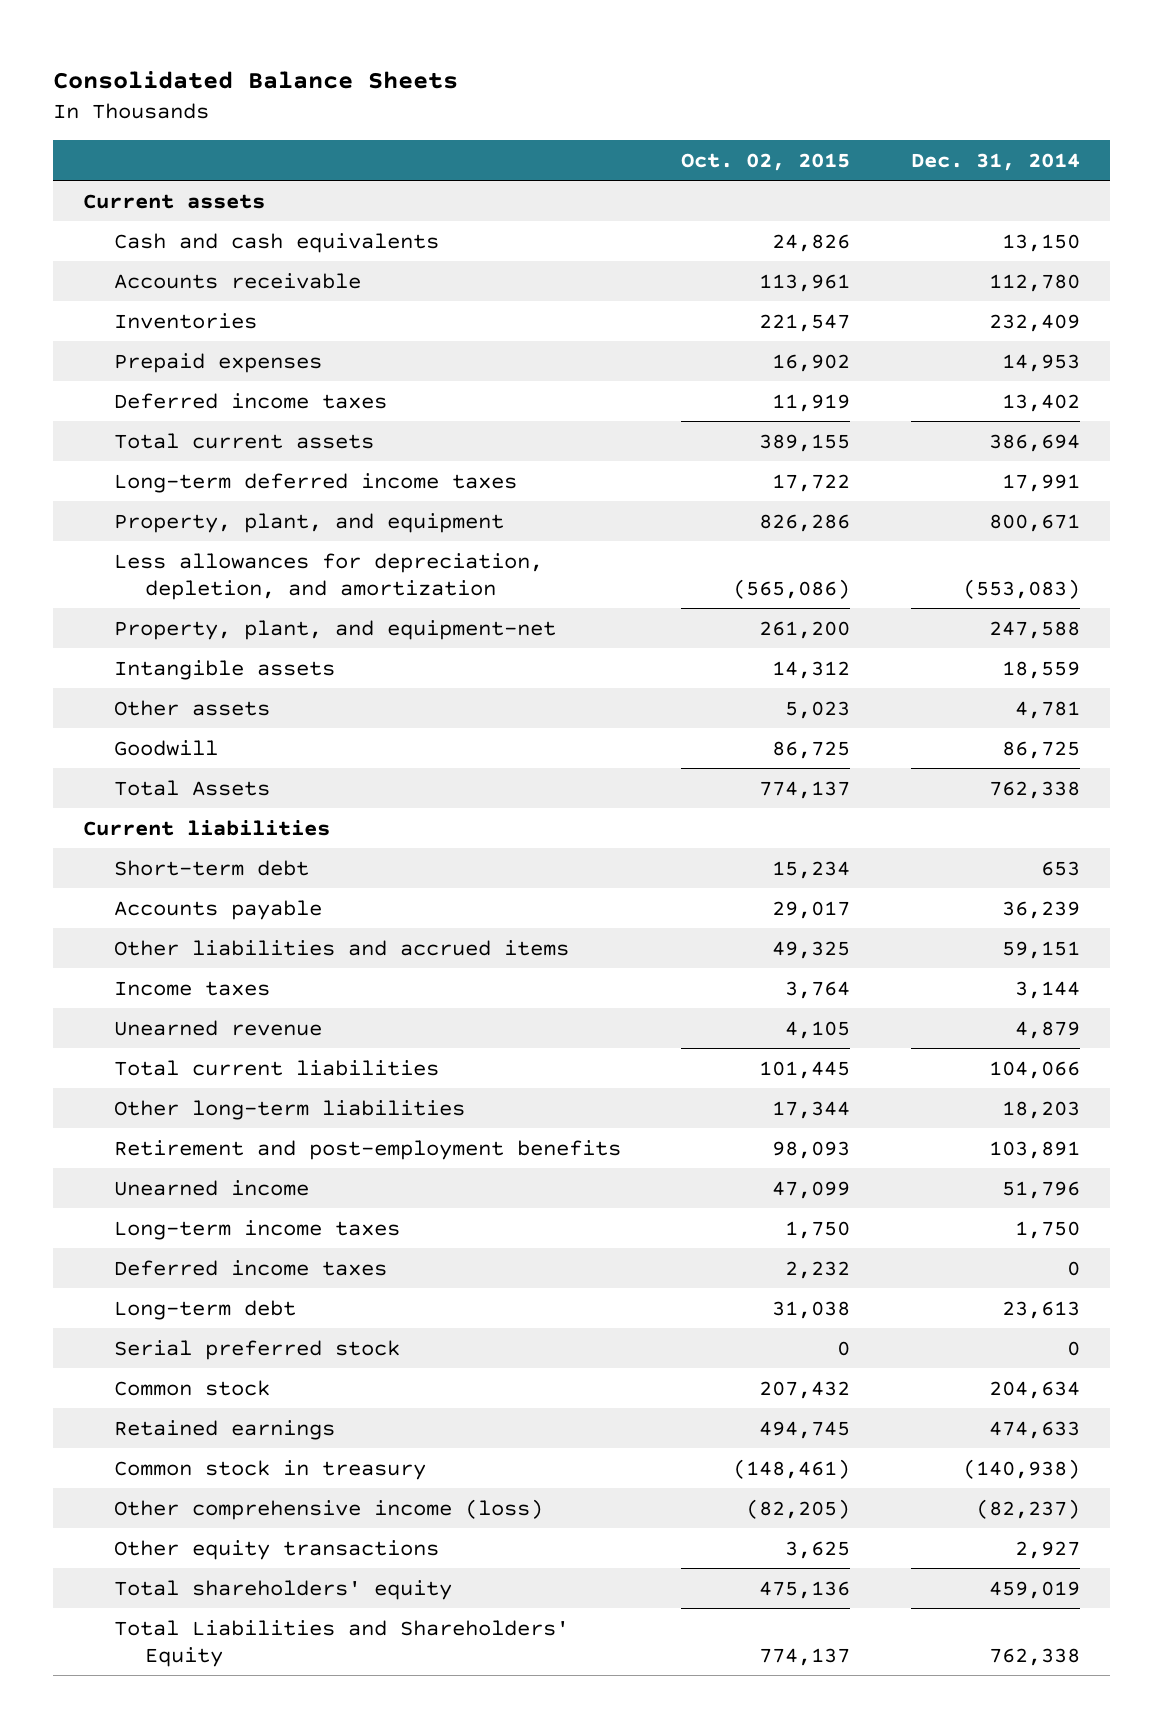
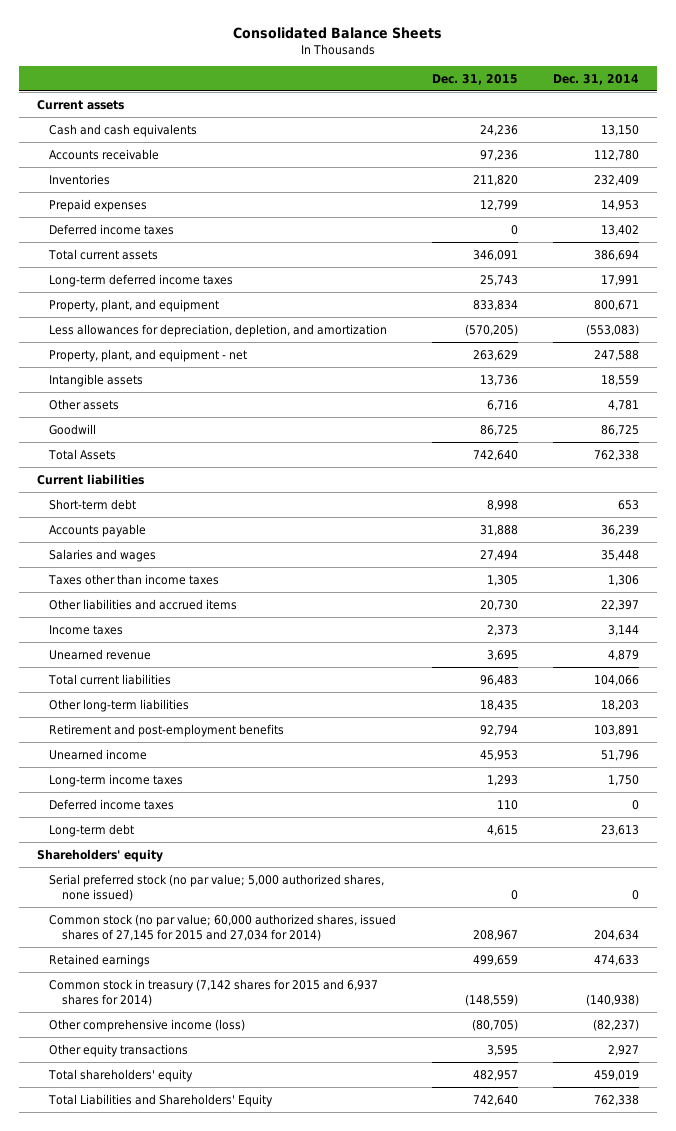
- | Oct. 02, 2015 | Dec. 31, 2014
+ | Dec. 31, 2015 | Dec. 31, 2014
- Property, plant, and equipment-net | 261,200 | 247,588
+ Property, plant, and equipment - net | 263,629 | 247,588
- Other liabilities and accrued items | 49,325 | 59,151
+ Salaries and wages | 27,494 | 35,448
+ Taxes other than income taxes | 1,305 | 1,306
+ Other liabilities and accrued items | 20,730 | 22,397
- Serial preferred stock | 0 | 0
- Common stock | 207,432 | 204,634
+ Shareholders' equity
+ Serial preferred stock (no par value; 5,000 authorized shares, none issued) | 0 | 0
+ Common stock (no par value; 60,000 authorized shares, issued shares of 27,145 for 2015 and 27,034 for 2014) | 208,967 | 204,634
- Common stock in treasury | (148,461) | (140,938)
+ Common stock in treasury (7,142 shares for 2015 and 6,937 shares for 2014) | (148,559) | (140,938)

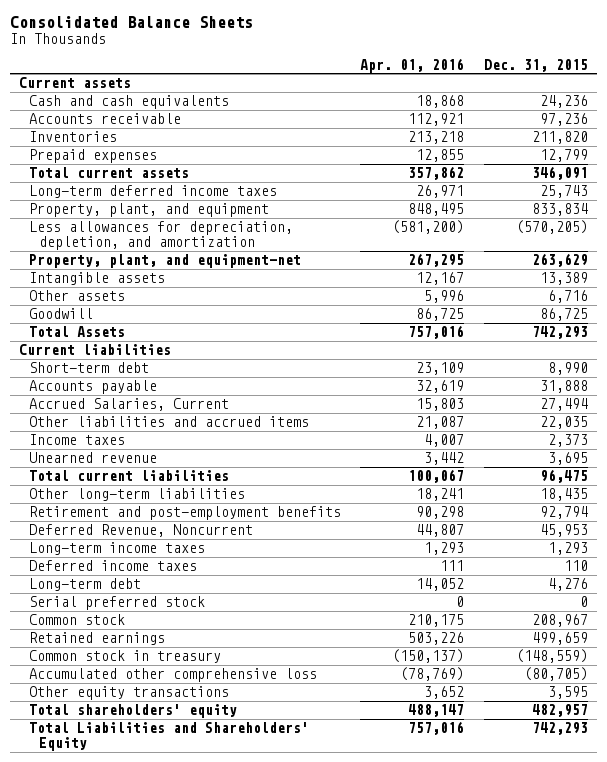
- | Dec. 31, 2015 | Dec. 31, 2014
+ | Apr. 01, 2016 | Dec. 31, 2015
- Deferred income taxes | 0 | 13,402
- Property, plant, and equipment - net | 263,629 | 247,588
- Intangible assets | 13,736 | 18,559
+ Property, plant, and equipment-net | 267,295 | 263,629
+ Intangible assets | 12,167 | 13,389
- Total Assets | 742,640 | 762,338
+ Total Assets | 757,016 | 742,293
- Short-term debt | 8,998 | 653
+ Short-term debt | 23,109 | 8,990
- Salaries and wages | 27,494 | 35,448
- Taxes other than income taxes | 1,305 | 1,306
- Other liabilities and accrued items | 20,730 | 22,397
+ Accrued Salaries, Current | 15,803 | 27,494
+ Other liabilities and accrued items | 21,087 | 22,035
- Total current liabilities | 96,483 | 104,066
+ Total current liabilities | 100,067 | 96,475
- Unearned income | 45,953 | 51,796
+ Deferred Revenue, Noncurrent | 44,807 | 45,953
- Long-term debt | 4,615 | 23,613
- Shareholders' equity
- Serial preferred stock (no par value; 5,000 authorized shares, none issued) | 0 | 0
- Common stock (no par value; 60,000 authorized shares, issued shares of 27,145 for 2015 and 27,034 for 2014) | 208,967 | 204,634
+ Long-term debt | 14,052 | 4,276
+ Serial preferred stock | 0 | 0
+ Common stock | 210,175 | 208,967
- Common stock in treasury (7,142 shares for 2015 and 6,937 shares for 2014) | (148,559) | (140,938)
- Other comprehensive income (loss) | (80,705) | (82,237)
+ Common stock in treasury | (150,137) | (148,559)
+ Accumulated other comprehensive loss | (78,769) | (80,705)
- Total Liabilities and Shareholders' Equity | 742,640 | 762,338
+ Total Liabilities and Shareholders' Equity | 757,016 | 742,293

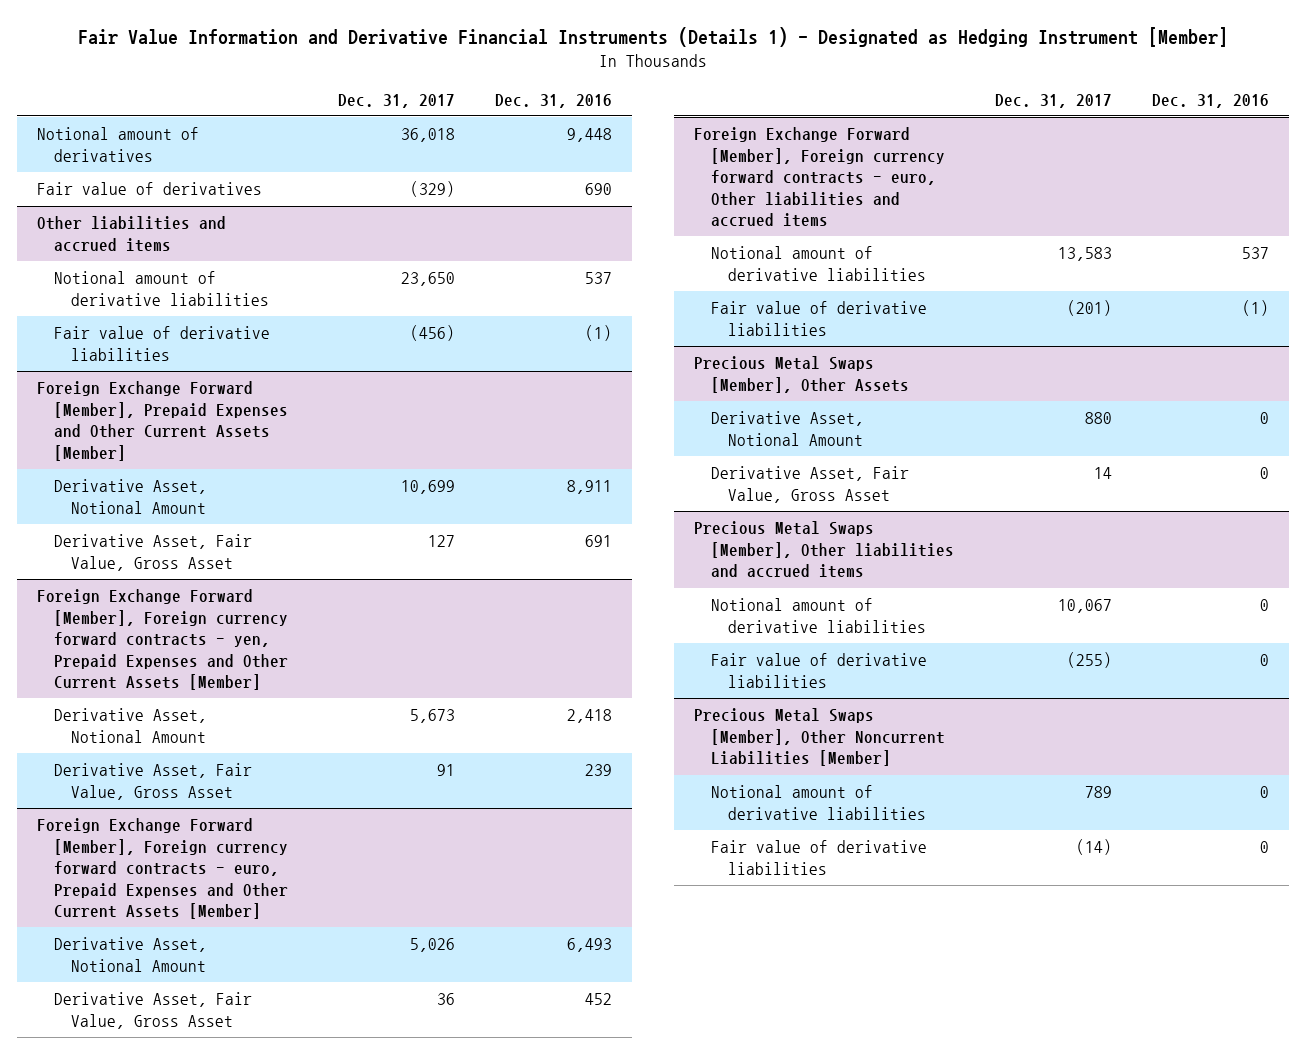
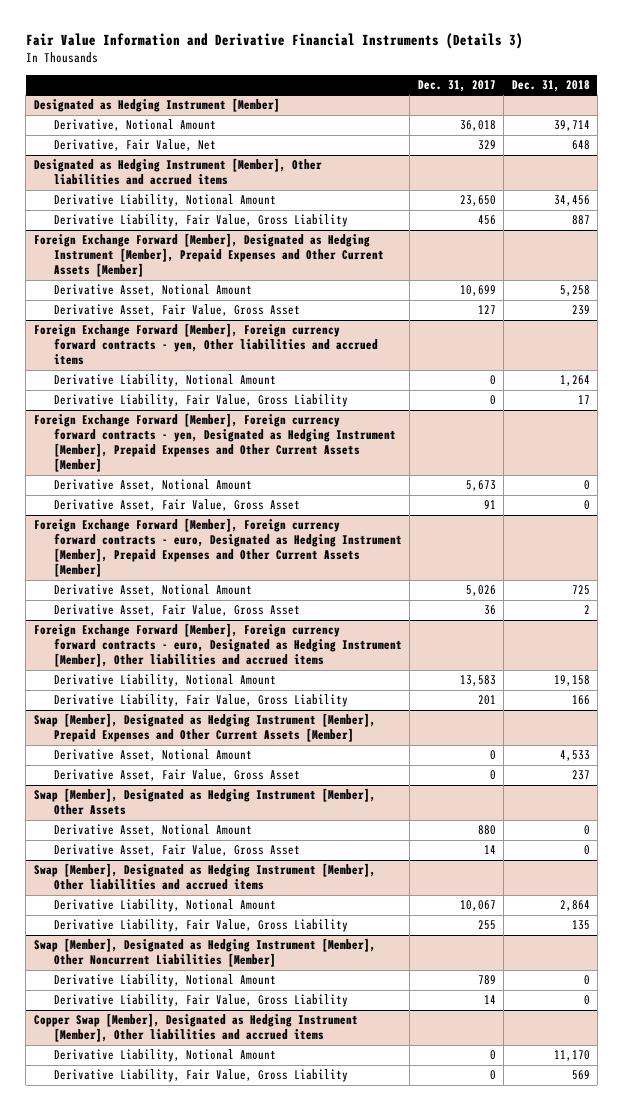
- Fair Value Information and Derivative Financial Instruments (Details 1) - Designated as Hedging Instrument [Member]
+ Fair Value Information and Derivative Financial Instruments (Details 3)
- | Dec. 31, 2017 | Dec. 31, 2016
+ | Dec. 31, 2017 | Dec. 31, 2018
- Notional amount of derivatives | 36,018 | 9,448
- Fair value of derivatives | (329) | 690
- Other liabilities and accrued items
- Notional amount of derivative liabilities | 23,650 | 537
- Fair value of derivative liabilities | (456) | (1)
- Foreign Exchange Forward [Member], Prepaid Expenses and Other Current Assets [Member]
+ Designated as Hedging Instrument [Member]
+ Derivative, Notional Amount | 36,018 | 39,714
+ Derivative, Fair Value, Net | 329 | 648
+ Designated as Hedging Instrument [Member], Other liabilities and accrued items
+ Derivative Liability, Notional Amount | 23,650 | 34,456
+ Derivative Liability, Fair Value, Gross Liability | 456 | 887
+ Foreign Exchange Forward [Member], Designated as Hedging Instrument [Member], Prepaid Expenses and Other Current Assets [Member]
- Foreign Exchange Forward [Member], Foreign currency forward contracts - yen, Prepaid Expenses and Other Current Assets [Member]
+ Foreign Exchange Forward [Member], Foreign currency forward contracts - yen, Other liabilities and accrued items
+ Derivative Liability, Notional Amount | 0 | 1,264
+ Derivative Liability, Fair Value, Gross Liability | 0 | 17
+ Foreign Exchange Forward [Member], Foreign currency forward contracts - yen, Designated as Hedging Instrument [Member], Prepaid Expenses and Other Current Assets [Member]
- Foreign Exchange Forward [Member], Foreign currency forward contracts - euro, Prepaid Expenses and Other Current Assets [Member]
+ Foreign Exchange Forward [Member], Foreign currency forward contracts - euro, Designated as Hedging Instrument [Member], Prepaid Expenses and Other Current Assets [Member]
- Foreign Exchange Forward [Member], Foreign currency forward contracts - euro, Other liabilities and accrued items
- Notional amount of derivative liabilities | 13,583 | 537
- Fair value of derivative liabilities | (201) | (1)
- Precious Metal Swaps [Member], Other Assets
+ Foreign Exchange Forward [Member], Foreign currency forward contracts - euro, Designated as Hedging Instrument [Member], Other liabilities and accrued items
+ Derivative Liability, Notional Amount | 13,583 | 19,158
+ Derivative Liability, Fair Value, Gross Liability | 201 | 166
+ Swap [Member], Designated as Hedging Instrument [Member], Prepaid Expenses and Other Current Assets [Member]
+ Derivative Asset, Notional Amount | 0 | 4,533
+ Derivative Asset, Fair Value, Gross Asset | 0 | 237
+ Swap [Member], Designated as Hedging Instrument [Member], Other Assets
- Precious Metal Swaps [Member], Other liabilities and accrued items
- Notional amount of derivative liabilities | 10,067 | 0
- Fair value of derivative liabilities | (255) | 0
- Precious Metal Swaps [Member], Other Noncurrent Liabilities [Member]
- Notional amount of derivative liabilities | 789 | 0
- Fair value of derivative liabilities | (14) | 0
+ Swap [Member], Designated as Hedging Instrument [Member], Other liabilities and accrued items
+ Derivative Liability, Notional Amount | 10,067 | 2,864
+ Derivative Liability, Fair Value, Gross Liability | 255 | 135
+ Swap [Member], Designated as Hedging Instrument [Member], Other Noncurrent Liabilities [Member]
+ Derivative Liability, Notional Amount | 789 | 0
+ Derivative Liability, Fair Value, Gross Liability | 14 | 0
+ Copper Swap [Member], Designated as Hedging Instrument [Member], Other liabilities and accrued items
+ Derivative Liability, Notional Amount | 0 | 11,170
+ Derivative Liability, Fair Value, Gross Liability | 0 | 569

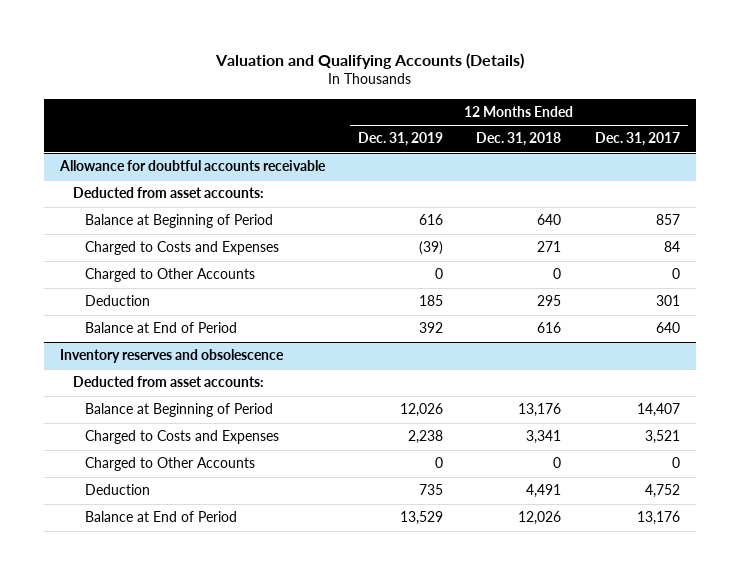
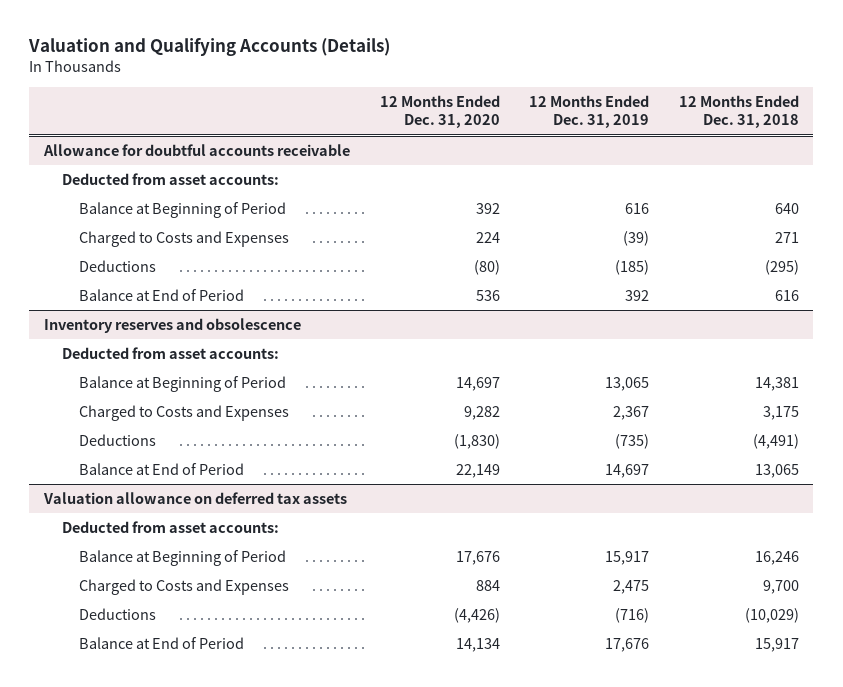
- | 12 Months Ended Dec. 31, 2019 | 12 Months Ended Dec. 31, 2018 | 12 Months Ended Dec. 31, 2017
+ | 12 Months Ended Dec. 31, 2020 | 12 Months Ended Dec. 31, 2019 | 12 Months Ended Dec. 31, 2018
@ Allowance for doubtful accounts receivable
- Charged to Other Accounts | 0 | 0 | 0
- Deduction | 185 | 295 | 301
+ Deductions | (80) | (185) | (295)
@ Inventory reserves and obsolescence
- Balance at Beginning of Period | 12,026 | 13,176 | 14,407
- Charged to Costs and Expenses | 2,238 | 3,341 | 3,521
- Charged to Other Accounts | 0 | 0 | 0
- Deduction | 735 | 4,491 | 4,752
- Balance at End of Period | 13,529 | 12,026 | 13,176
+ Balance at Beginning of Period | 14,697 | 13,065 | 14,381
+ Charged to Costs and Expenses | 9,282 | 2,367 | 3,175
+ Deductions | (1,830) | (735) | (4,491)
+ Balance at End of Period | 22,149 | 14,697 | 13,065
+ Valuation allowance on deferred tax assets
+ Deducted from asset accounts:
+ Balance at Beginning of Period | 17,676 | 15,917 | 16,246
+ Charged to Costs and Expenses | 884 | 2,475 | 9,700
+ Deductions | (4,426) | (716) | (10,029)
+ Balance at End of Period | 14,134 | 17,676 | 15,917

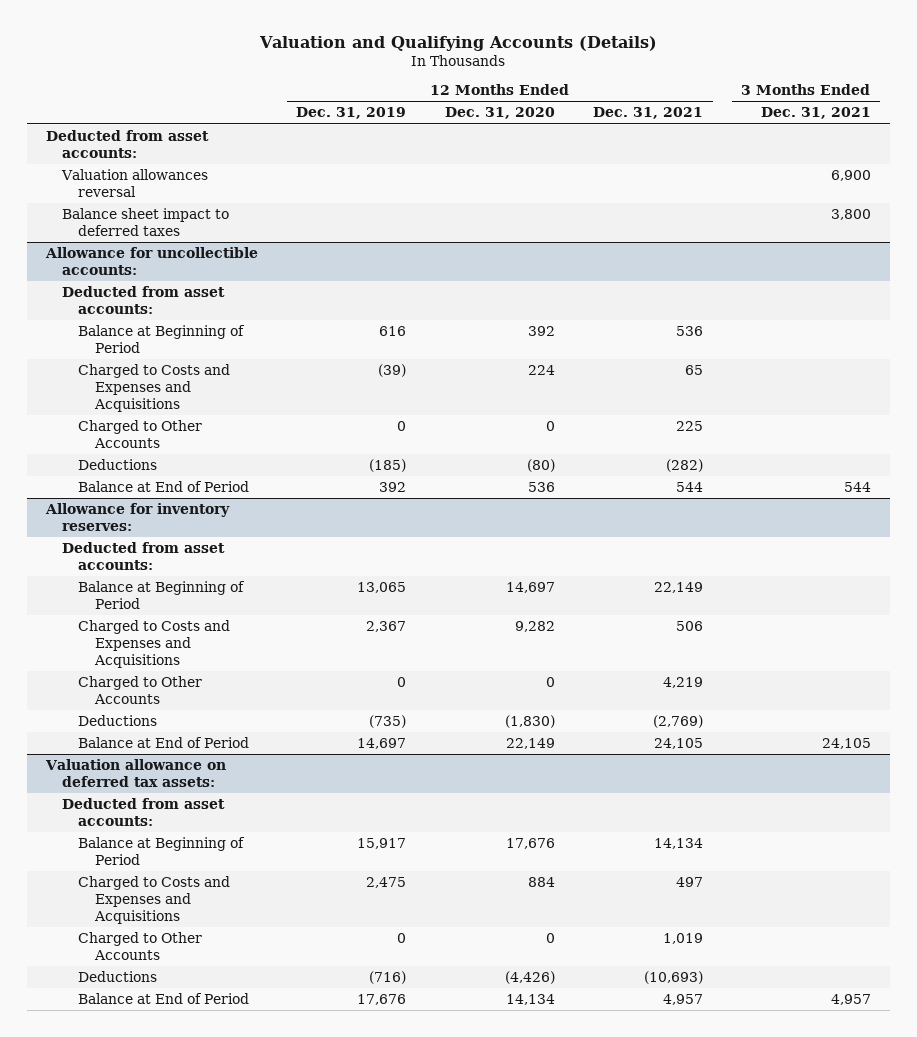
- | 12 Months Ended Dec. 31, 2020 | 12 Months Ended Dec. 31, 2019 | 12 Months Ended Dec. 31, 2018
+ | 12 Months Ended Dec. 31, 2019 | 12 Months Ended Dec. 31, 2020 | 12 Months Ended Dec. 31, 2021 | 3 Months Ended Dec. 31, 2021
- Allowance for doubtful accounts receivable
+ Valuation allowances reversal | | | | 6,900
+ Balance sheet impact to deferred taxes | | | | 3,800
+ Allowance for uncollectible accounts:
+ Deducted from asset accounts:
- Charged to Costs and Expenses | 224 | (39) | 271
+ Charged to Costs and Expenses and Acquisitions | (39) | 224 | 65 |
+ Charged to Other Accounts | 0 | 0 | 225 |
- Inventory reserves and obsolescence
+ Allowance for inventory reserves:
- Charged to Costs and Expenses | 9,282 | 2,367 | 3,175
+ Charged to Costs and Expenses and Acquisitions | 2,367 | 9,282 | 506 |
+ Charged to Other Accounts | 0 | 0 | 4,219 |
- Valuation allowance on deferred tax assets
+ Valuation allowance on deferred tax assets:
- Charged to Costs and Expenses | 884 | 2,475 | 9,700
+ Charged to Costs and Expenses and Acquisitions | 2,475 | 884 | 497 |
+ Charged to Other Accounts | 0 | 0 | 1,019 |

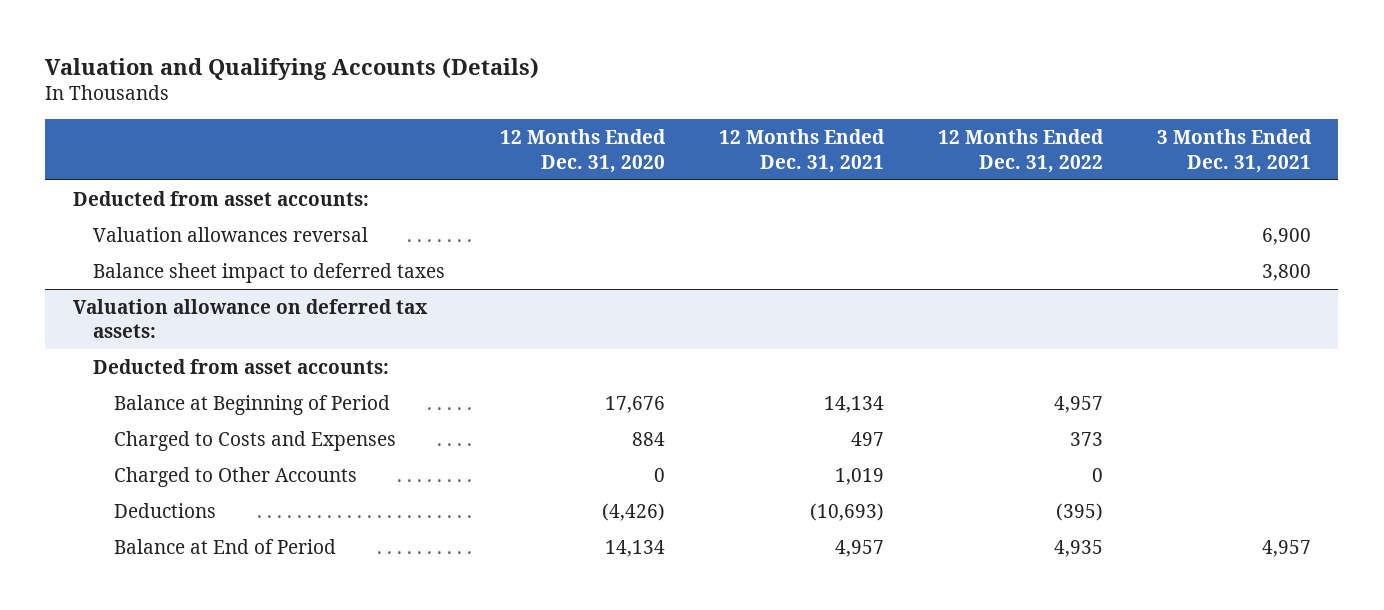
- | 12 Months Ended Dec. 31, 2019 | 12 Months Ended Dec. 31, 2020 | 12 Months Ended Dec. 31, 2021 | 3 Months Ended Dec. 31, 2021
+ | 12 Months Ended Dec. 31, 2020 | 12 Months Ended Dec. 31, 2021 | 12 Months Ended Dec. 31, 2022 | 3 Months Ended Dec. 31, 2021
- Allowance for uncollectible accounts:
- Deducted from asset accounts:
- Balance at Beginning of Period | 616 | 392 | 536 |
- Charged to Costs and Expenses and Acquisitions | (39) | 224 | 65 |
- Charged to Other Accounts | 0 | 0 | 225 |
- Deductions | (185) | (80) | (282) |
- Balance at End of Period | 392 | 536 | 544 | 544
- Allowance for inventory reserves:
- Deducted from asset accounts:
- Balance at Beginning of Period | 13,065 | 14,697 | 22,149 |
- Charged to Costs and Expenses and Acquisitions | 2,367 | 9,282 | 506 |
- Charged to Other Accounts | 0 | 0 | 4,219 |
- Deductions | (735) | (1,830) | (2,769) |
- Balance at End of Period | 14,697 | 22,149 | 24,105 | 24,105
@ Valuation allowance on deferred tax assets:
- Charged to Costs and Expenses and Acquisitions | 2,475 | 884 | 497 |
+ Charged to Costs and Expenses | 884 | 497 | 373 |

